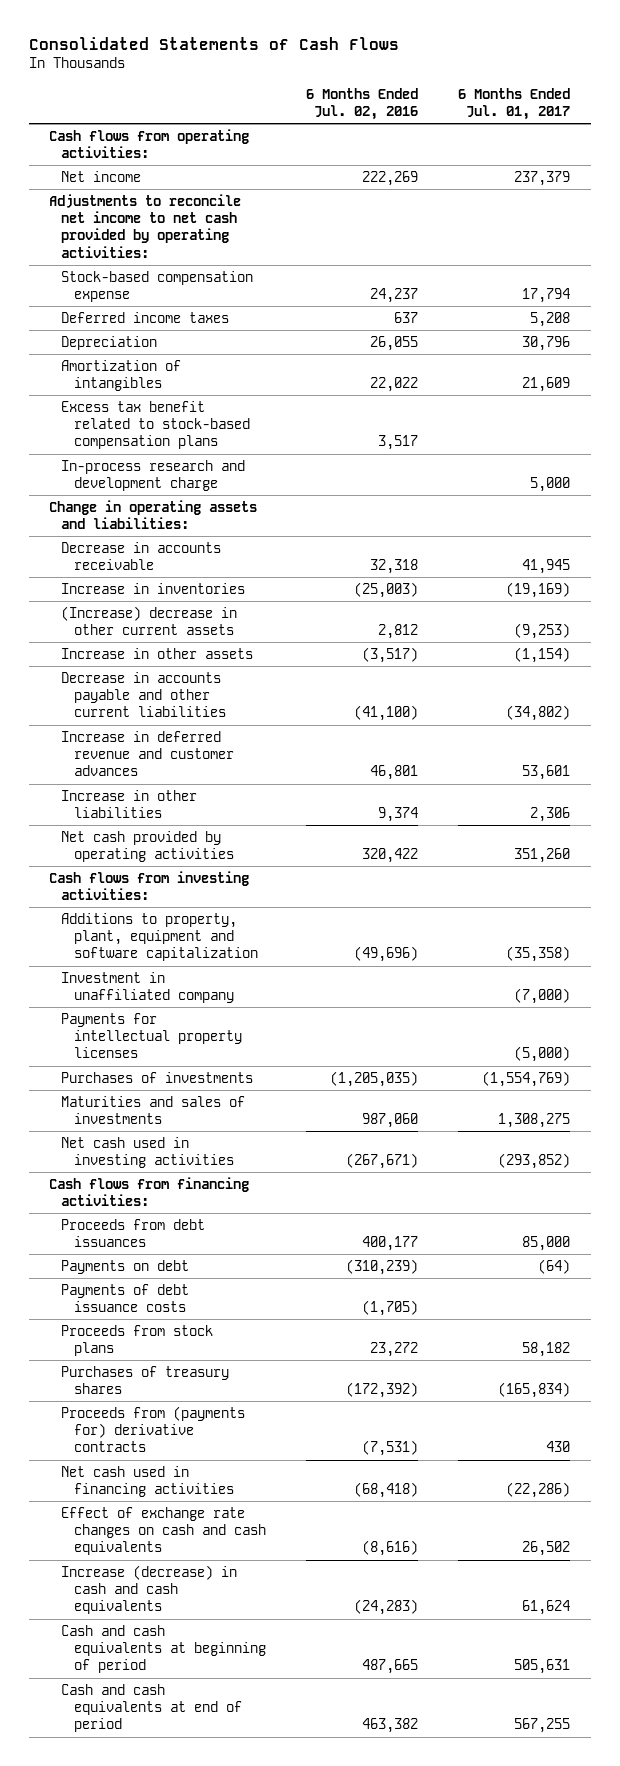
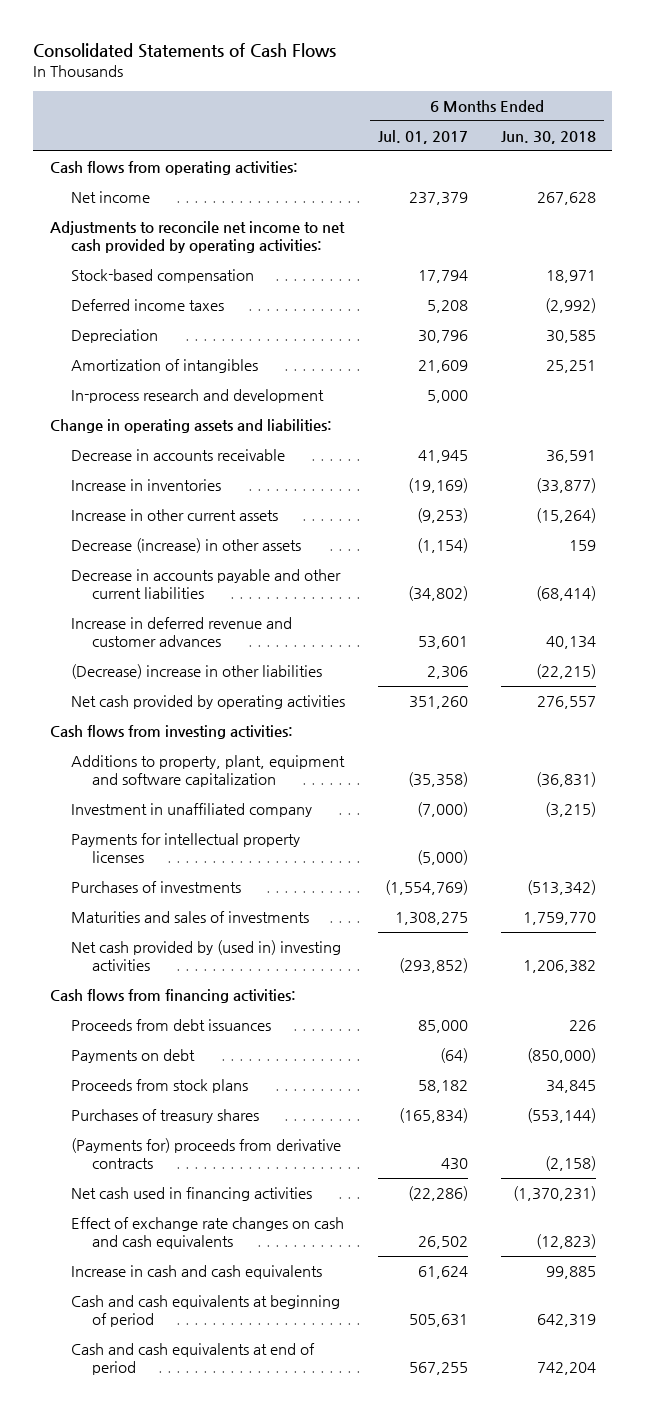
- | 6 Months Ended Jul. 02, 2016 | 6 Months Ended Jul. 01, 2017
+ | 6 Months Ended Jul. 01, 2017 | 6 Months Ended Jun. 30, 2018
- Stock-based compensation expense | 24,237 | 17,794
+ Stock-based compensation | 17,794 | 18,971
- Excess tax benefit related to stock-based compensation plans | 3,517 |
- In-process research and development charge | | 5,000
+ In-process research and development | 5,000 |
- (Increase) decrease in other current assets | 2,812 | (9,253)
- Increase in other assets | (3,517) | (1,154)
+ Increase in other current assets | (9,253) | (15,264)
+ Decrease (increase) in other assets | (1,154) | 159
- Increase in other liabilities | 9,374 | 2,306
+ (Decrease) increase in other liabilities | 2,306 | (22,215)
- Net cash used in investing activities | (267,671) | (293,852)
+ Net cash provided by (used in) investing activities | (293,852) | 1,206,382
- Payments of debt issuance costs | (1,705) |
- Proceeds from (payments for) derivative contracts | (7,531) | 430
+ (Payments for) proceeds from derivative contracts | 430 | (2,158)
- Increase (decrease) in cash and cash equivalents | (24,283) | 61,624
+ Increase in cash and cash equivalents | 61,624 | 99,885

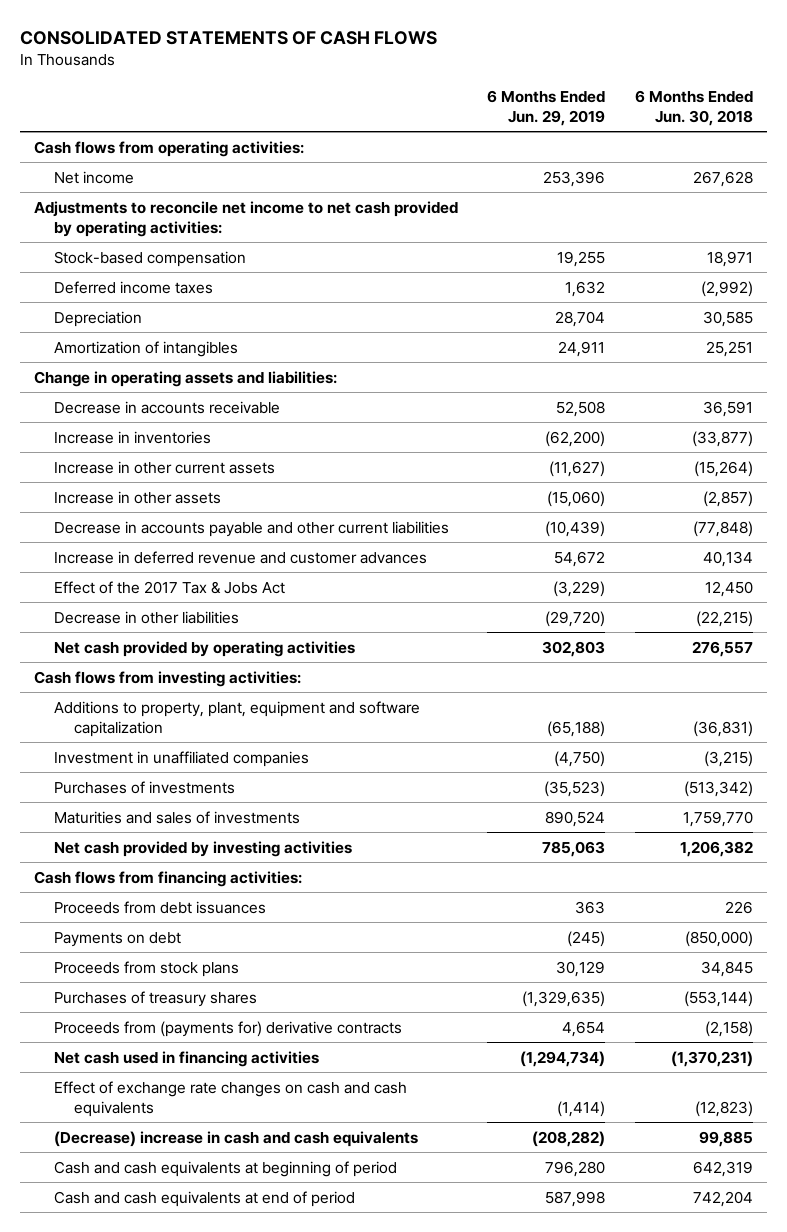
- Consolidated Statements of Cash Flows
+ CONSOLIDATED STATEMENTS OF CASH FLOWS
- | 6 Months Ended Jul. 01, 2017 | 6 Months Ended Jun. 30, 2018
+ | 6 Months Ended Jun. 29, 2019 | 6 Months Ended Jun. 30, 2018
- In-process research and development | 5,000 |
- Decrease (increase) in other assets | (1,154) | 159
- Decrease in accounts payable and other current liabilities | (34,802) | (68,414)
+ Increase in other assets | (15,060) | (2,857)
+ Decrease in accounts payable and other current liabilities | (10,439) | (77,848)
- (Decrease) increase in other liabilities | 2,306 | (22,215)
+ Effect of the 2017 Tax & Jobs Act | (3,229) | 12,450
+ Decrease in other liabilities | (29,720) | (22,215)
- Investment in unaffiliated company | (7,000) | (3,215)
- Payments for intellectual property licenses | (5,000) |
+ Investment in unaffiliated companies | (4,750) | (3,215)
- Net cash provided by (used in) investing activities | (293,852) | 1,206,382
+ Net cash provided by investing activities | 785,063 | 1,206,382
- (Payments for) proceeds from derivative contracts | 430 | (2,158)
+ Proceeds from (payments for) derivative contracts | 4,654 | (2,158)
- Increase in cash and cash equivalents | 61,624 | 99,885
+ (Decrease) increase in cash and cash equivalents | (208,282) | 99,885

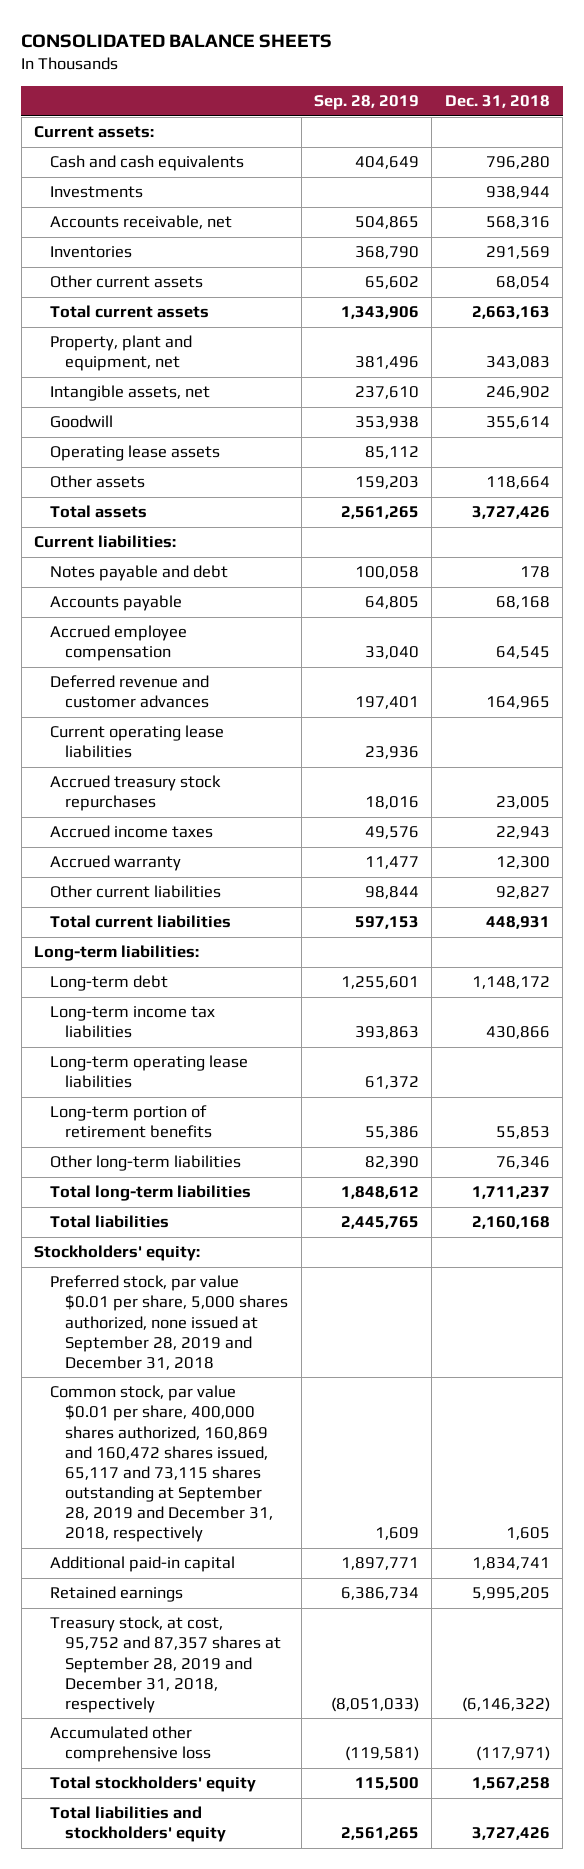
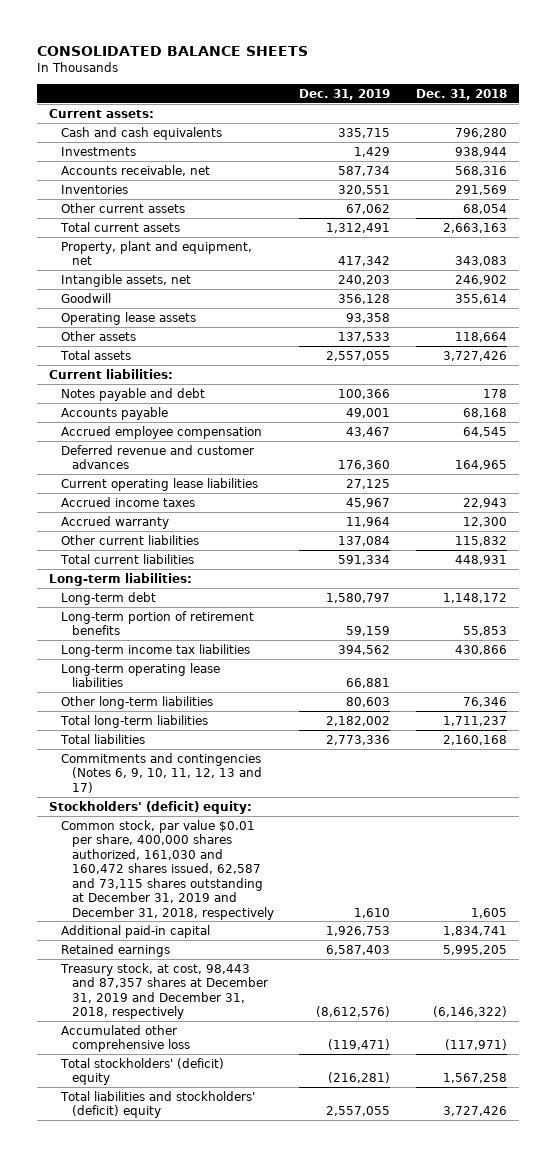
- | Sep. 28, 2019 | Dec. 31, 2018
+ | Dec. 31, 2019 | Dec. 31, 2018
- Accrued treasury stock repurchases | 18,016 | 23,005
- Other current liabilities | 98,844 | 92,827
+ Other current liabilities | 137,084 | 115,832
moved up: Long-term portion of retirement benefits | 59,159 | 55,853
- Stockholders' equity:
- Preferred stock, par value $0.01 per share, 5,000 shares authorized, none issued at September 28, 2019 and December 31, 2018
- Common stock, par value $0.01 per share, 400,000 shares authorized, 160,869 and 160,472 shares issued, 65,117 and 73,115 shares outstanding at September 28, 2019 and December 31, 2018, respectively | 1,609 | 1,605
+ Commitments and contingencies (Notes 6, 9, 10, 11, 12, 13 and 17)
+ Stockholders' (deficit) equity:
+ Common stock, par value $0.01 per share, 400,000 shares authorized, 161,030 and 160,472 shares issued, 62,587 and 73,115 shares outstanding at December 31, 2019 and December 31, 2018, respectively | 1,610 | 1,605
- Treasury stock, at cost, 95,752 and 87,357 shares at September 28, 2019 and December 31, 2018, respectively | (8,051,033) | (6,146,322)
+ Treasury stock, at cost, 98,443 and 87,357 shares at December 31, 2019 and December 31, 2018, respectively | (8,612,576) | (6,146,322)
- Total stockholders' equity | 115,500 | 1,567,258
- Total liabilities and stockholders' equity | 2,561,265 | 3,727,426
+ Total stockholders' (deficit) equity | (216,281) | 1,567,258
+ Total liabilities and stockholders' (deficit) equity | 2,557,055 | 3,727,426

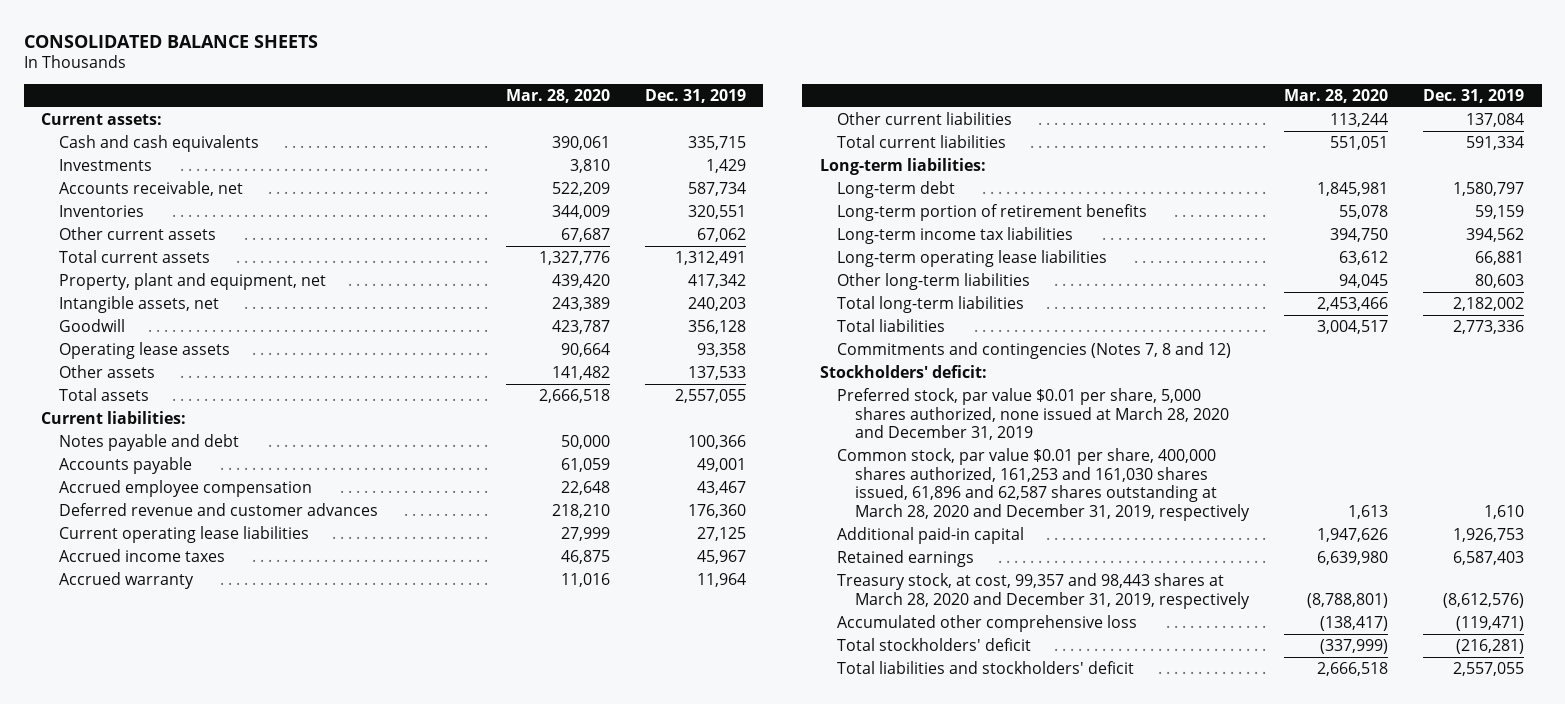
- | Dec. 31, 2019 | Dec. 31, 2018
+ | Mar. 28, 2020 | Dec. 31, 2019
- Commitments and contingencies (Notes 6, 9, 10, 11, 12, 13 and 17)
- Stockholders' (deficit) equity:
- Common stock, par value $0.01 per share, 400,000 shares authorized, 161,030 and 160,472 shares issued, 62,587 and 73,115 shares outstanding at December 31, 2019 and December 31, 2018, respectively | 1,610 | 1,605
+ Commitments and contingencies (Notes 7, 8 and 12)
+ Stockholders' deficit:
+ Preferred stock, par value $0.01 per share, 5,000 shares authorized, none issued at March 28, 2020 and December 31, 2019
+ Common stock, par value $0.01 per share, 400,000 shares authorized, 161,253 and 161,030 shares issued, 61,896 and 62,587 shares outstanding at March 28, 2020 and December 31, 2019, respectively | 1,613 | 1,610
- Treasury stock, at cost, 98,443 and 87,357 shares at December 31, 2019 and December 31, 2018, respectively | (8,612,576) | (6,146,322)
+ Treasury stock, at cost, 99,357 and 98,443 shares at March 28, 2020 and December 31, 2019, respectively | (8,788,801) | (8,612,576)
- Total stockholders' (deficit) equity | (216,281) | 1,567,258
- Total liabilities and stockholders' (deficit) equity | 2,557,055 | 3,727,426
+ Total stockholders' deficit | (337,999) | (216,281)
+ Total liabilities and stockholders' deficit | 2,666,518 | 2,557,055

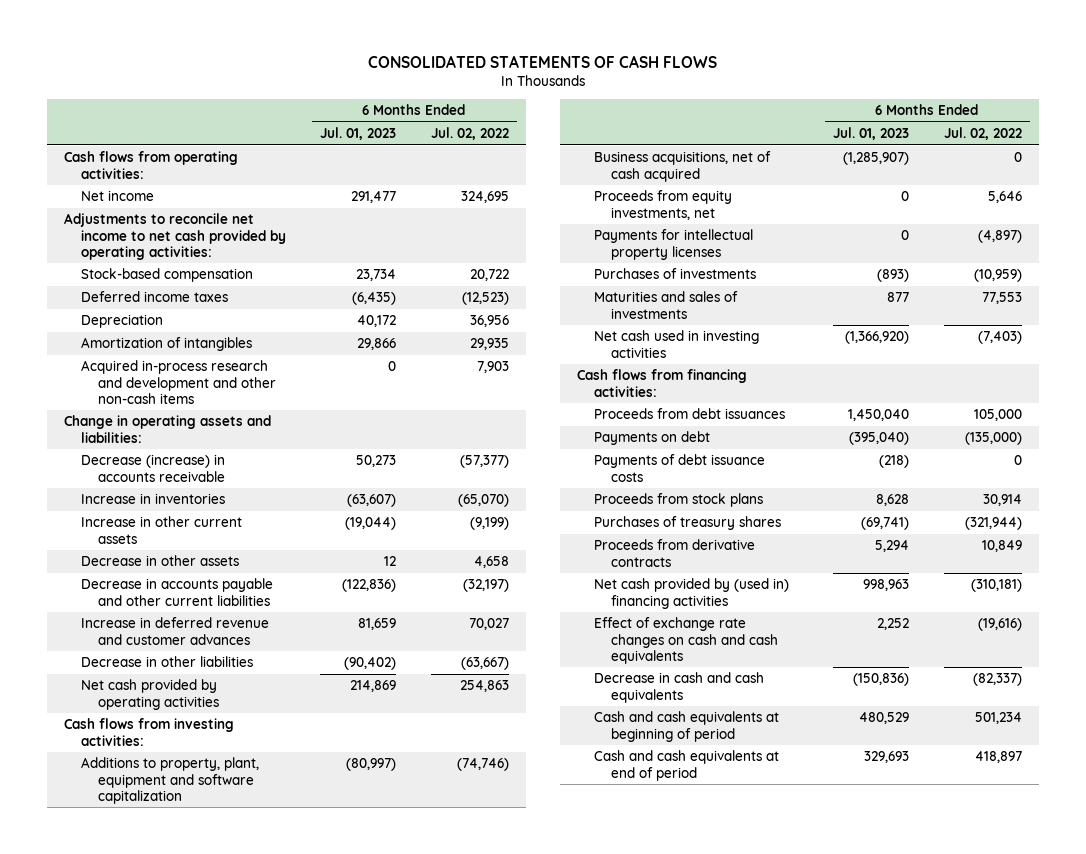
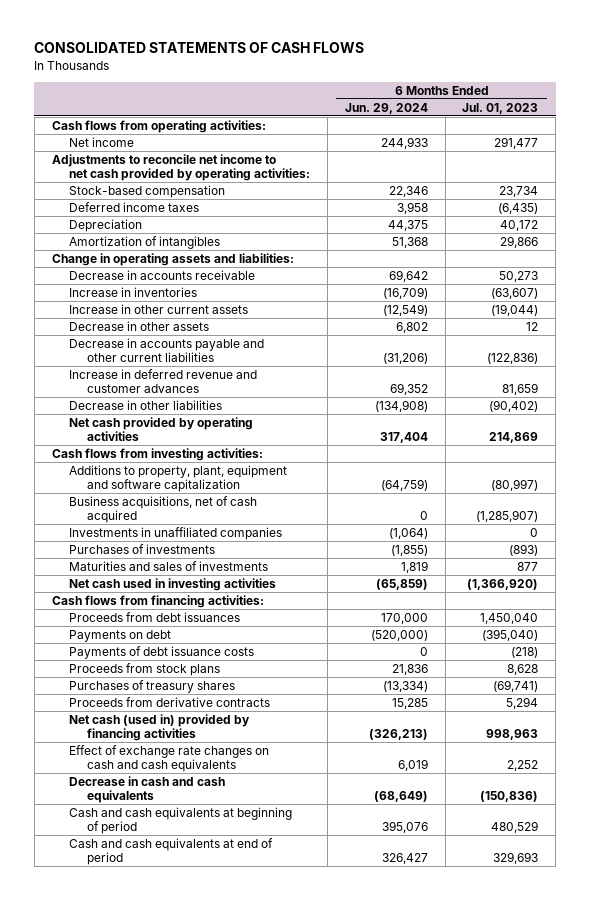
- | 6 Months Ended Jul. 01, 2023 | 6 Months Ended Jul. 02, 2022
+ | 6 Months Ended Jun. 29, 2024 | 6 Months Ended Jul. 01, 2023
- Acquired in-process research and development and other non-cash items | 0 | 7,903
- Decrease (increase) in accounts receivable | 50,273 | (57,377)
+ Decrease in accounts receivable | 69,642 | 50,273
- Proceeds from equity investments, net | 0 | 5,646
- Payments for intellectual property licenses | 0 | (4,897)
+ Investments in unaffiliated companies | (1,064) | 0
- Net cash provided by (used in) financing activities | 998,963 | (310,181)
+ Net cash (used in) provided by financing activities | (326,213) | 998,963

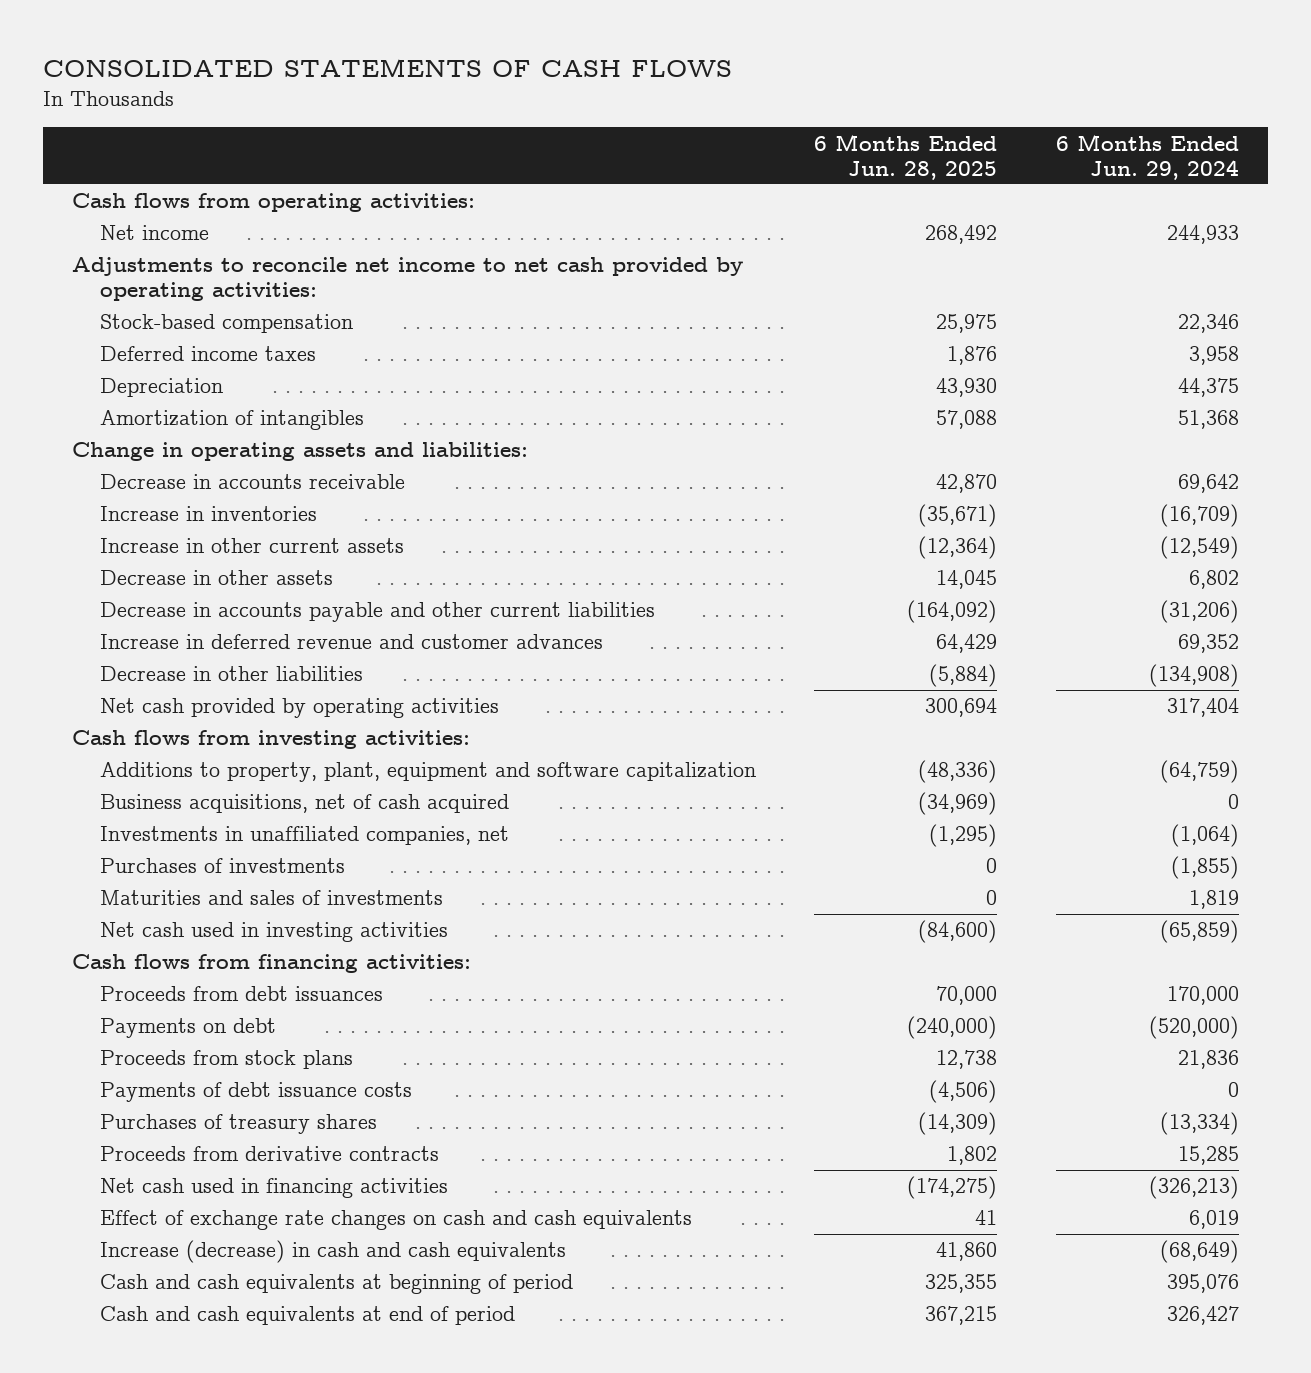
- | 6 Months Ended Jun. 29, 2024 | 6 Months Ended Jul. 01, 2023
+ | 6 Months Ended Jun. 28, 2025 | 6 Months Ended Jun. 29, 2024
- Investments in unaffiliated companies | (1,064) | 0
+ Investments in unaffiliated companies, net | (1,295) | (1,064)
moved down: Payments of debt issuance costs | (4,506) | 0
- Net cash (used in) provided by financing activities | (326,213) | 998,963
+ Net cash used in financing activities | (174,275) | (326,213)
- Decrease in cash and cash equivalents | (68,649) | (150,836)
+ Increase (decrease) in cash and cash equivalents | 41,860 | (68,649)

